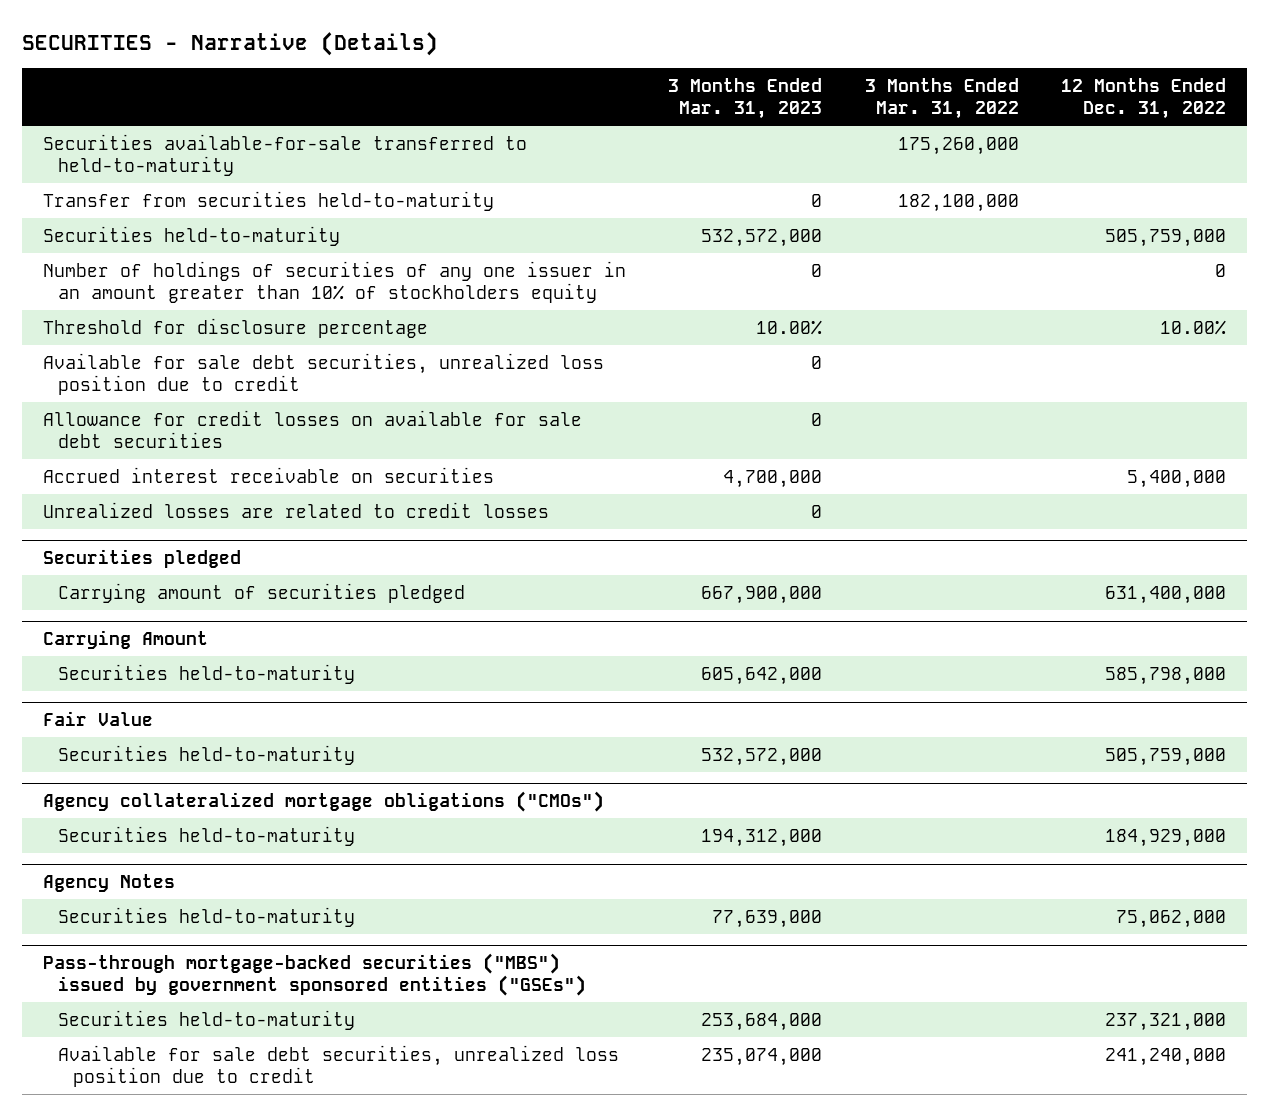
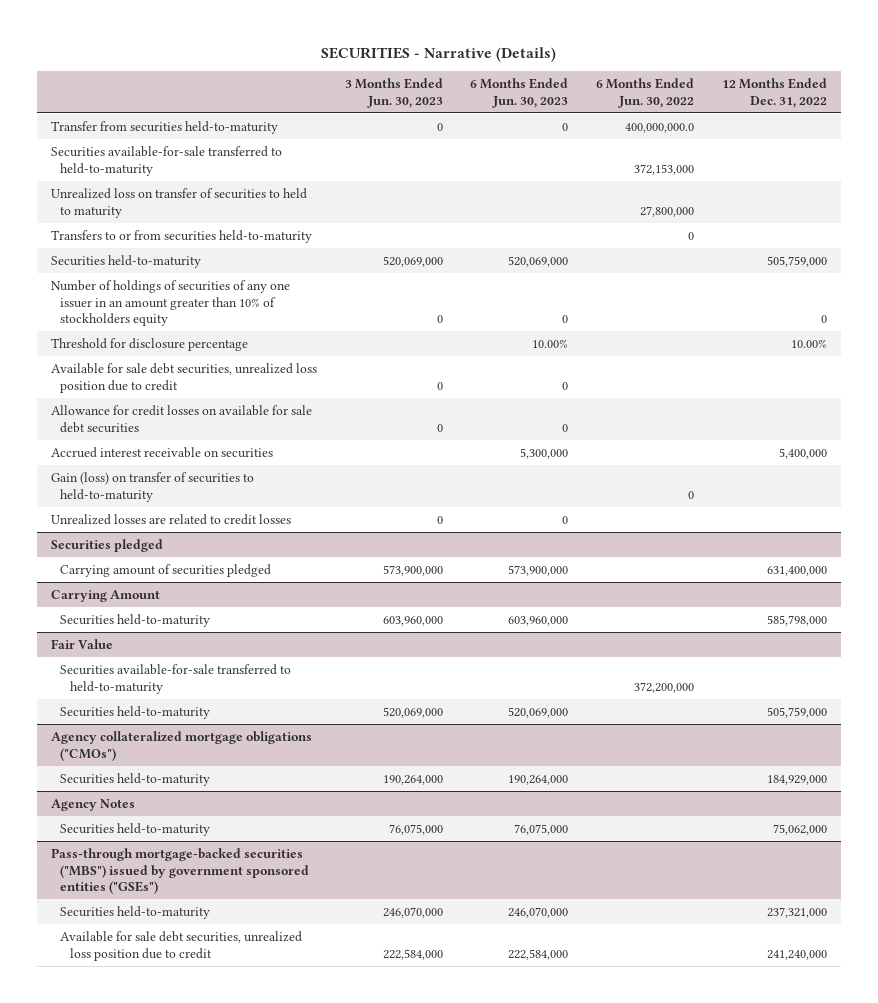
- | 3 Months Ended Mar. 31, 2023 | 3 Months Ended Mar. 31, 2022 | 12 Months Ended Dec. 31, 2022
+ | 3 Months Ended Jun. 30, 2023 | 6 Months Ended Jun. 30, 2023 | 6 Months Ended Jun. 30, 2022 | 12 Months Ended Dec. 31, 2022
moved down: Securities available-for-sale transferred to held-to-maturity | | | 372,153,000 |
+ Unrealized loss on transfer of securities to held to maturity | | | 27,800,000 |
+ Transfers to or from securities held-to-maturity | | | 0 |
+ Gain (loss) on transfer of securities to held-to-maturity | | | 0 |
@ Fair Value
+ Securities available-for-sale transferred to held-to-maturity | | | 372,200,000 |

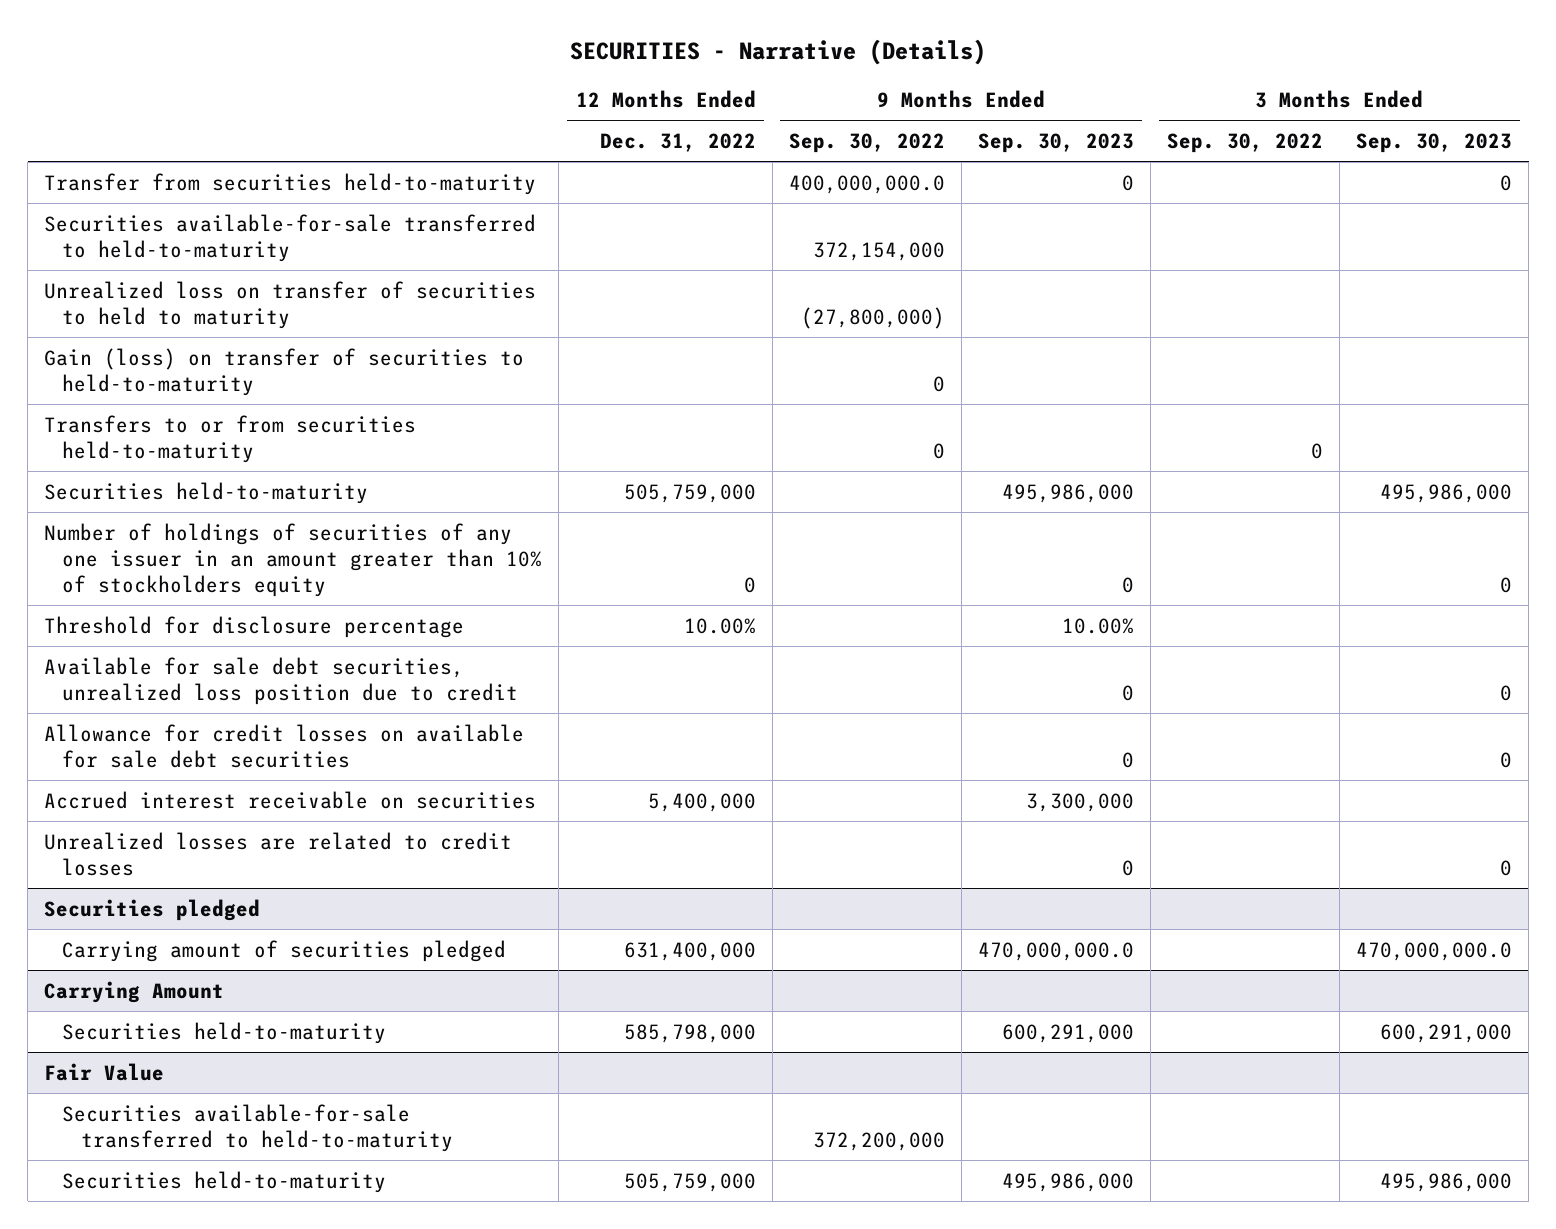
- | 3 Months Ended Jun. 30, 2023 | 6 Months Ended Jun. 30, 2023 | 6 Months Ended Jun. 30, 2022 | 12 Months Ended Dec. 31, 2022
+ | 12 Months Ended Dec. 31, 2022 | 9 Months Ended Sep. 30, 2022 | 9 Months Ended Sep. 30, 2023 | 3 Months Ended Sep. 30, 2022 | 3 Months Ended Sep. 30, 2023
moved up: Gain (loss) on transfer of securities to held-to-maturity | | 0 | | |
- Agency collateralized mortgage obligations ("CMOs")
- Securities held-to-maturity | 190,264,000 | 190,264,000 | | 184,929,000
- Agency Notes
- Securities held-to-maturity | 76,075,000 | 76,075,000 | | 75,062,000
- Pass-through mortgage-backed securities ("MBS") issued by government sponsored entities ("GSEs")
- Securities held-to-maturity | 246,070,000 | 246,070,000 | | 237,321,000
- Available for sale debt securities, unrealized loss position due to credit | 222,584,000 | 222,584,000 | | 241,240,000

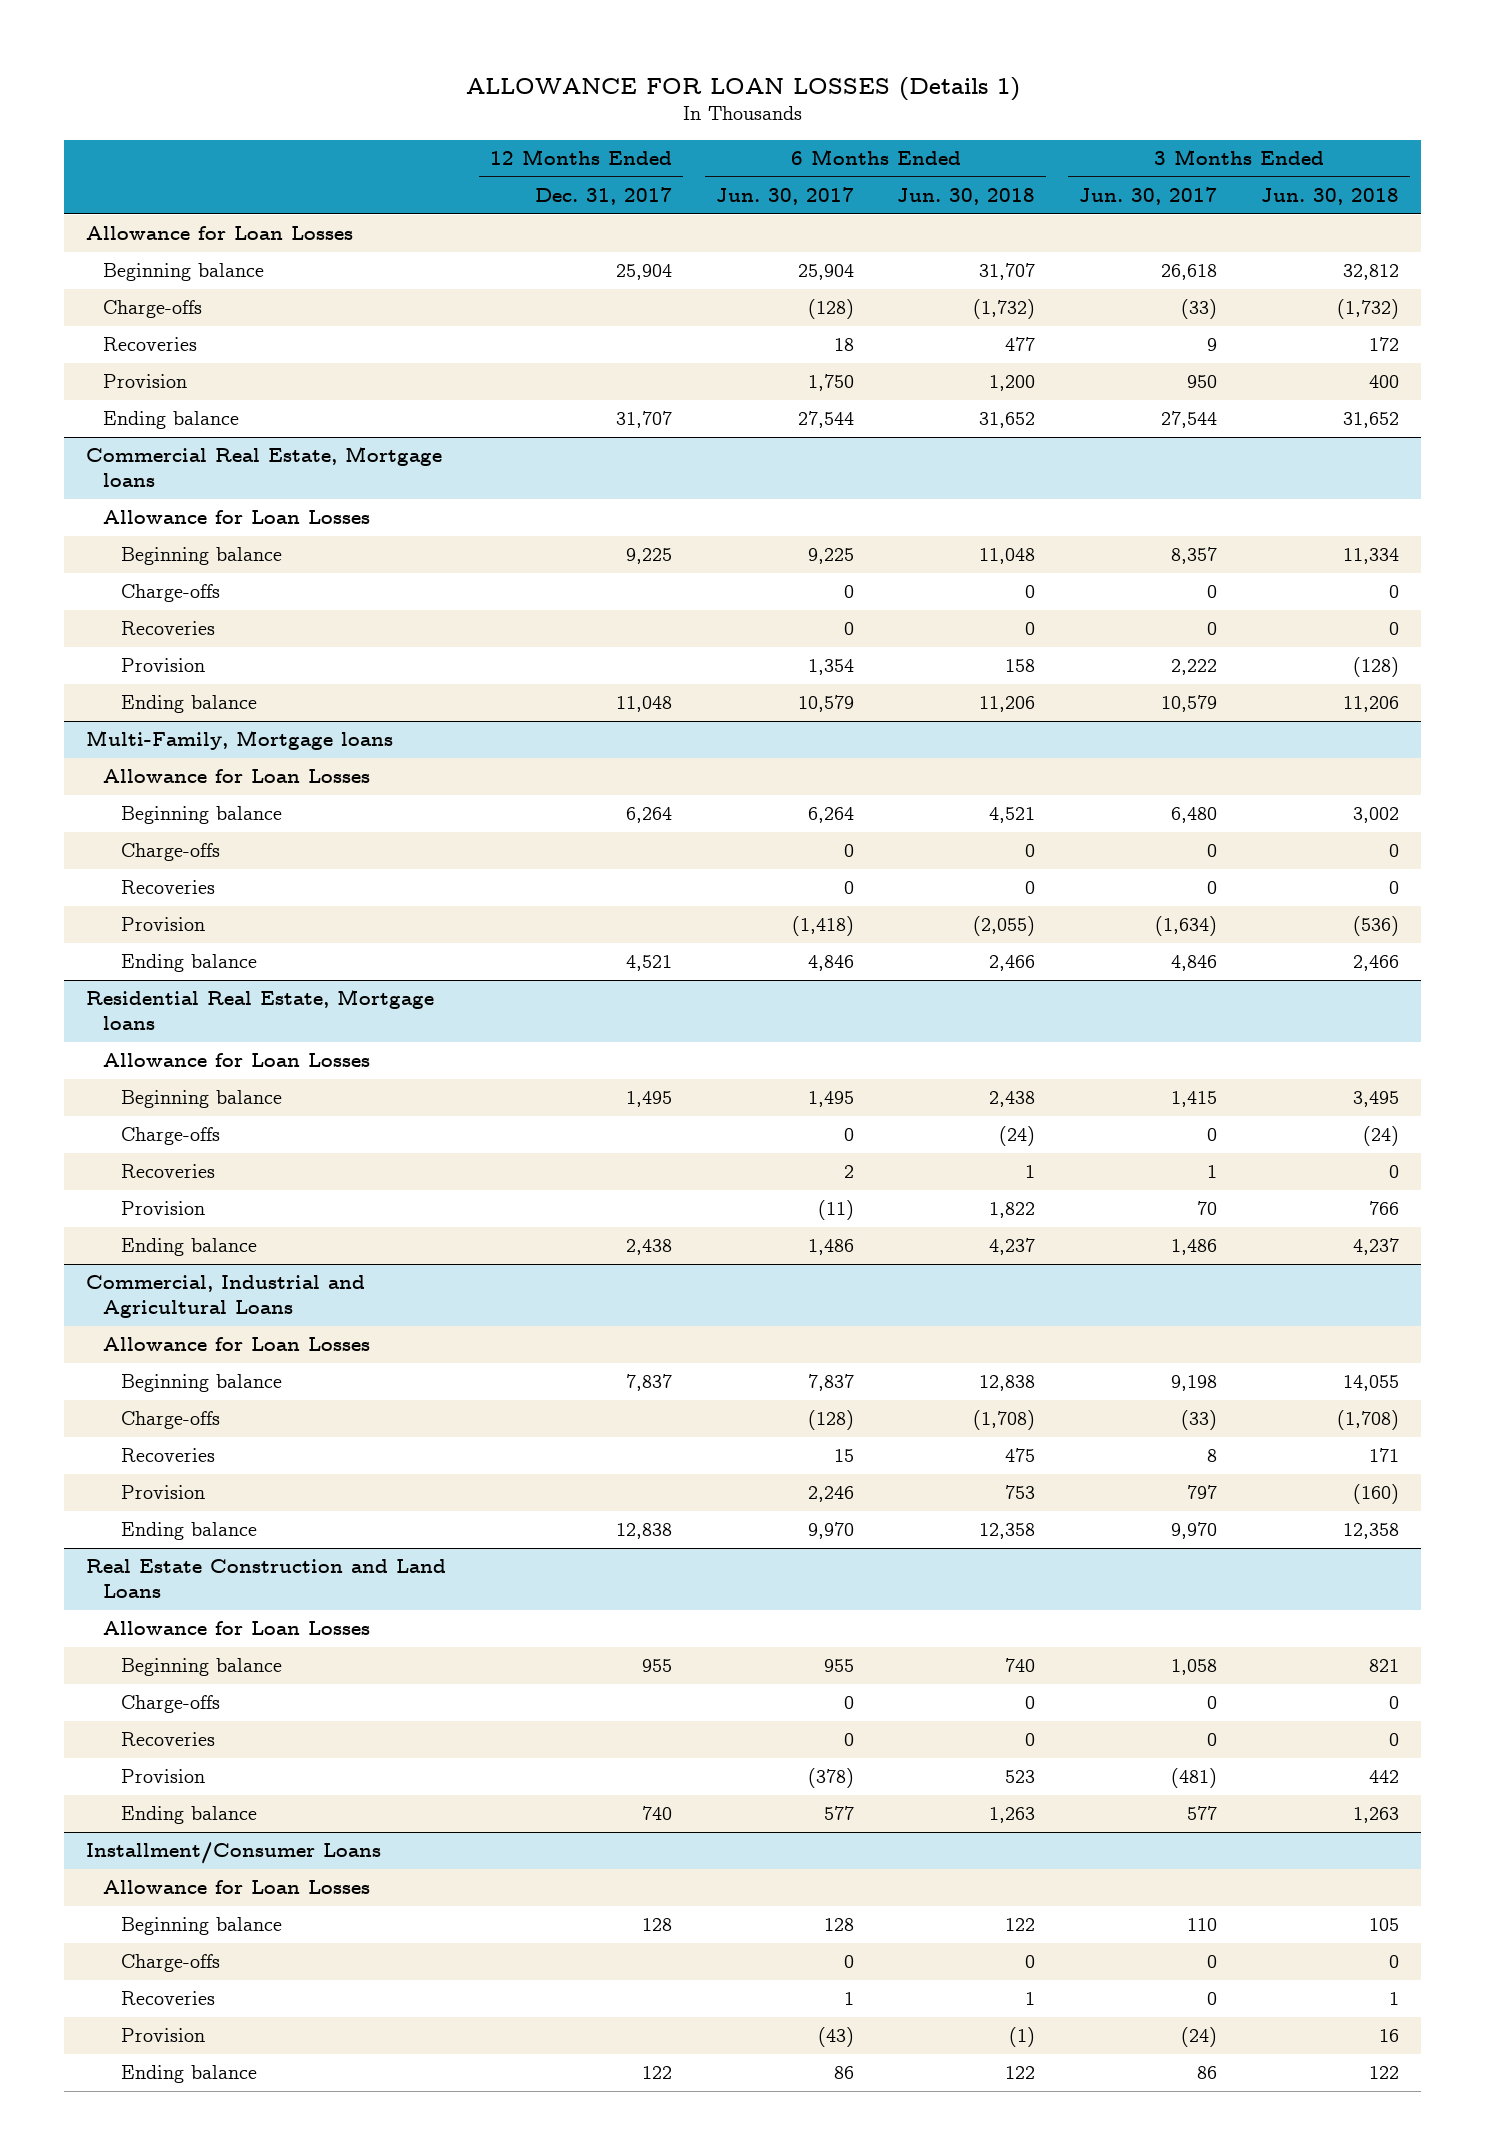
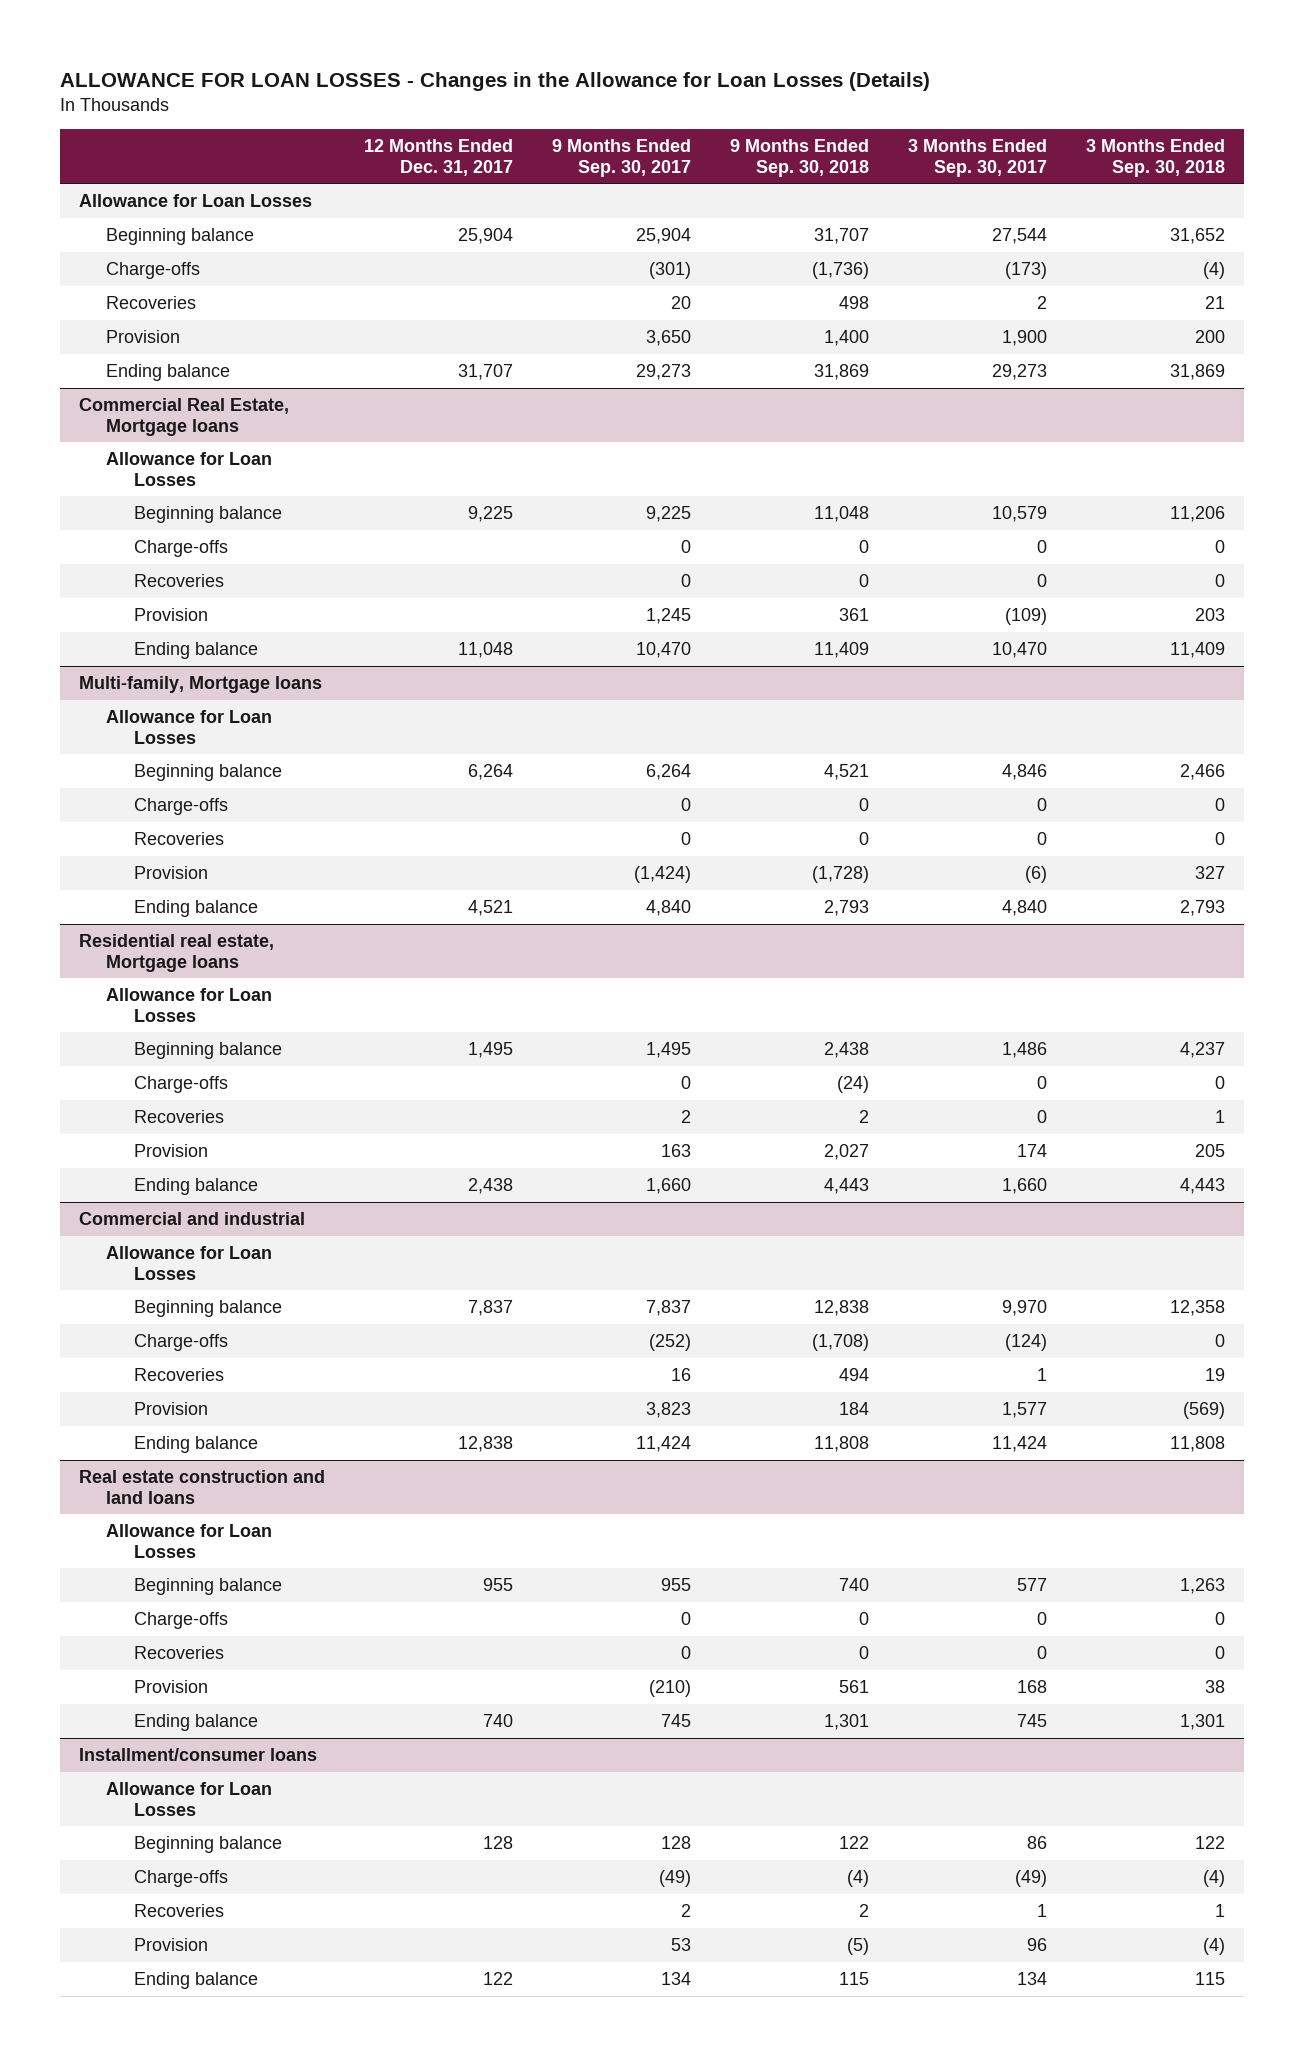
- ALLOWANCE FOR LOAN LOSSES (Details 1)
+ ALLOWANCE FOR LOAN LOSSES - Changes in the Allowance for Loan Losses (Details)
- | 12 Months Ended Dec. 31, 2017 | 6 Months Ended Jun. 30, 2017 | 6 Months Ended Jun. 30, 2018 | 3 Months Ended Jun. 30, 2017 | 3 Months Ended Jun. 30, 2018
+ | 12 Months Ended Dec. 31, 2017 | 9 Months Ended Sep. 30, 2017 | 9 Months Ended Sep. 30, 2018 | 3 Months Ended Sep. 30, 2017 | 3 Months Ended Sep. 30, 2018
- Multi-Family, Mortgage loans
+ Multi-family, Mortgage loans
- Residential Real Estate, Mortgage loans
+ Residential real estate, Mortgage loans
- Commercial, Industrial and Agricultural Loans
+ Commercial and industrial
- Real Estate Construction and Land Loans
+ Real estate construction and land loans
- Installment/Consumer Loans
+ Installment/consumer loans

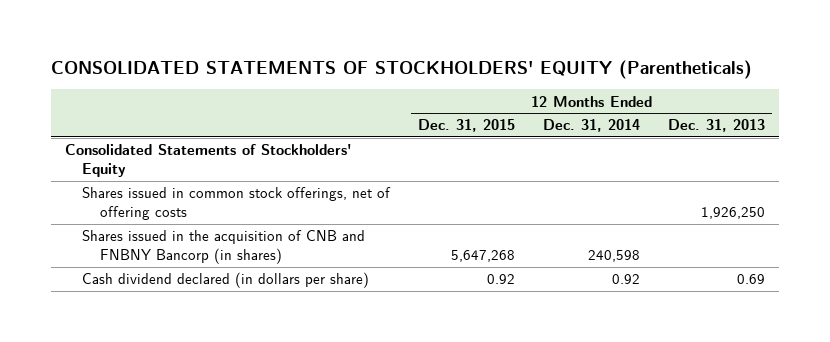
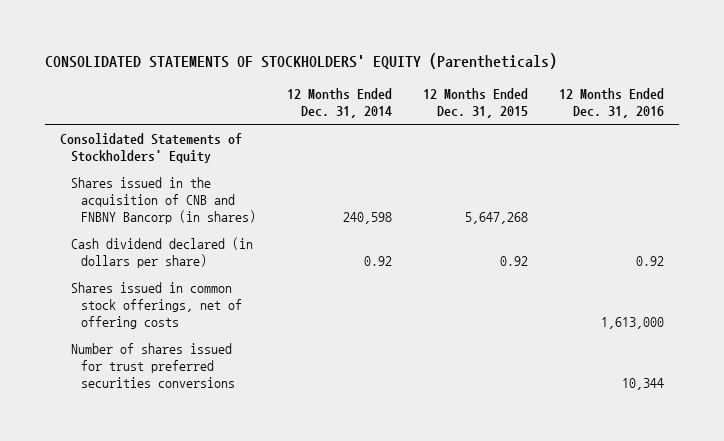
- | 12 Months Ended Dec. 31, 2015 | 12 Months Ended Dec. 31, 2014 | 12 Months Ended Dec. 31, 2013
+ | 12 Months Ended Dec. 31, 2014 | 12 Months Ended Dec. 31, 2015 | 12 Months Ended Dec. 31, 2016
moved down: Shares issued in common stock offerings, net of offering costs | | | 1,613,000
+ Number of shares issued for trust preferred securities conversions | | | 10,344

